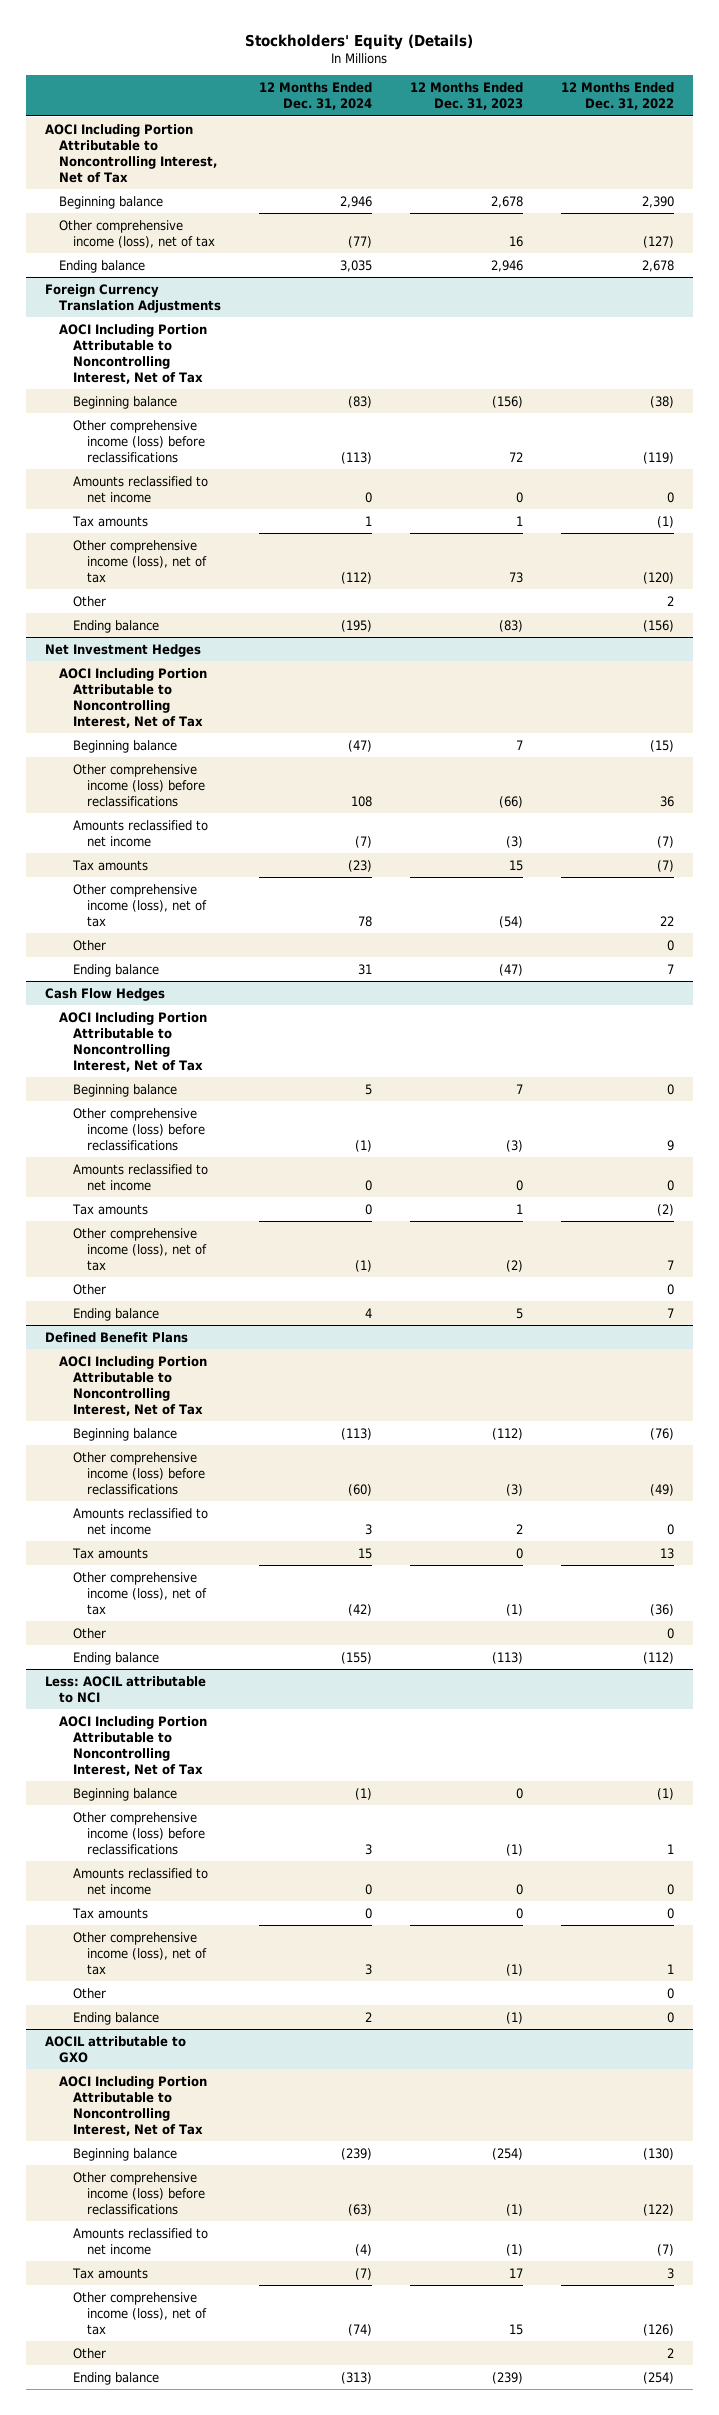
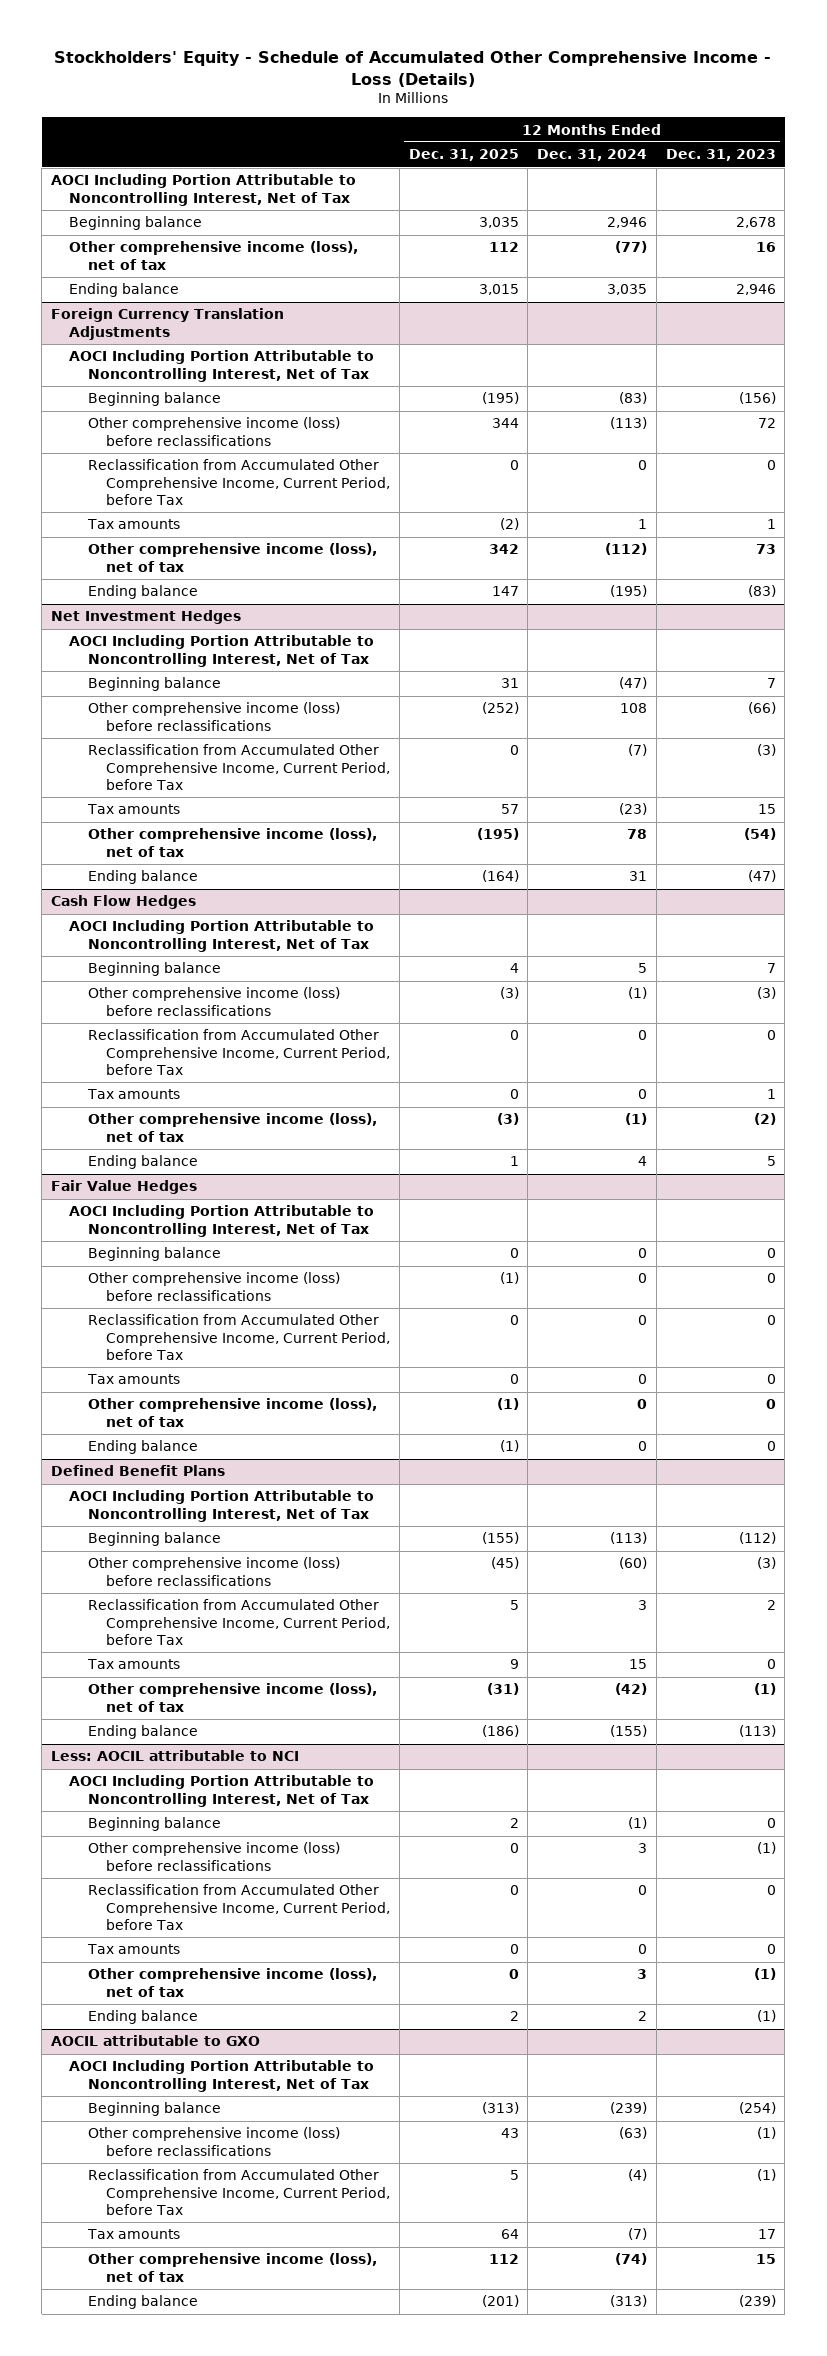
- Stockholders' Equity (Details)
+ Stockholders' Equity - Schedule of Accumulated Other Comprehensive Income - Loss (Details)
- | 12 Months Ended Dec. 31, 2024 | 12 Months Ended Dec. 31, 2023 | 12 Months Ended Dec. 31, 2022
+ | 12 Months Ended Dec. 31, 2025 | 12 Months Ended Dec. 31, 2024 | 12 Months Ended Dec. 31, 2023
@ Foreign Currency Translation Adjustments
- Amounts reclassified to net income | 0 | 0 | 0
+ Reclassification from Accumulated Other Comprehensive Income, Current Period, before Tax | 0 | 0 | 0
- Other | | | 2
@ Net Investment Hedges
- Amounts reclassified to net income | (7) | (3) | (7)
+ Reclassification from Accumulated Other Comprehensive Income, Current Period, before Tax | 0 | (7) | (3)
- Other | | | 0
@ Cash Flow Hedges
- Amounts reclassified to net income | 0 | 0 | 0
+ Reclassification from Accumulated Other Comprehensive Income, Current Period, before Tax | 0 | 0 | 0
- Other | | | 0
+ Fair Value Hedges
+ AOCI Including Portion Attributable to Noncontrolling Interest, Net of Tax
+ Beginning balance | 0 | 0 | 0
+ Other comprehensive income (loss) before reclassifications | (1) | 0 | 0
+ Reclassification from Accumulated Other Comprehensive Income, Current Period, before Tax | 0 | 0 | 0
+ Tax amounts | 0 | 0 | 0
+ Other comprehensive income (loss), net of tax | (1) | 0 | 0
+ Ending balance | (1) | 0 | 0
@ Defined Benefit Plans
- Amounts reclassified to net income | 3 | 2 | 0
+ Reclassification from Accumulated Other Comprehensive Income, Current Period, before Tax | 5 | 3 | 2
- Other | | | 0
@ Less: AOCIL attributable to NCI
- Amounts reclassified to net income | 0 | 0 | 0
+ Reclassification from Accumulated Other Comprehensive Income, Current Period, before Tax | 0 | 0 | 0
- Other | | | 0
@ AOCIL attributable to GXO
- Amounts reclassified to net income | (4) | (1) | (7)
+ Reclassification from Accumulated Other Comprehensive Income, Current Period, before Tax | 5 | (4) | (1)
- Other | | | 2

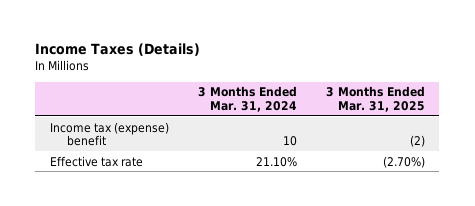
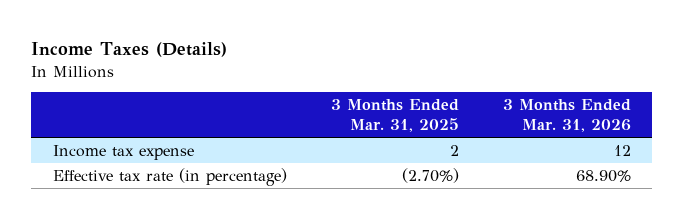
- | 3 Months Ended Mar. 31, 2024 | 3 Months Ended Mar. 31, 2025
+ | 3 Months Ended Mar. 31, 2025 | 3 Months Ended Mar. 31, 2026
- Income tax (expense) benefit | 10 | (2)
- Effective tax rate | 21.10% | (2.70%)
+ Income tax expense | 2 | 12
+ Effective tax rate (in percentage) | (2.70%) | 68.90%

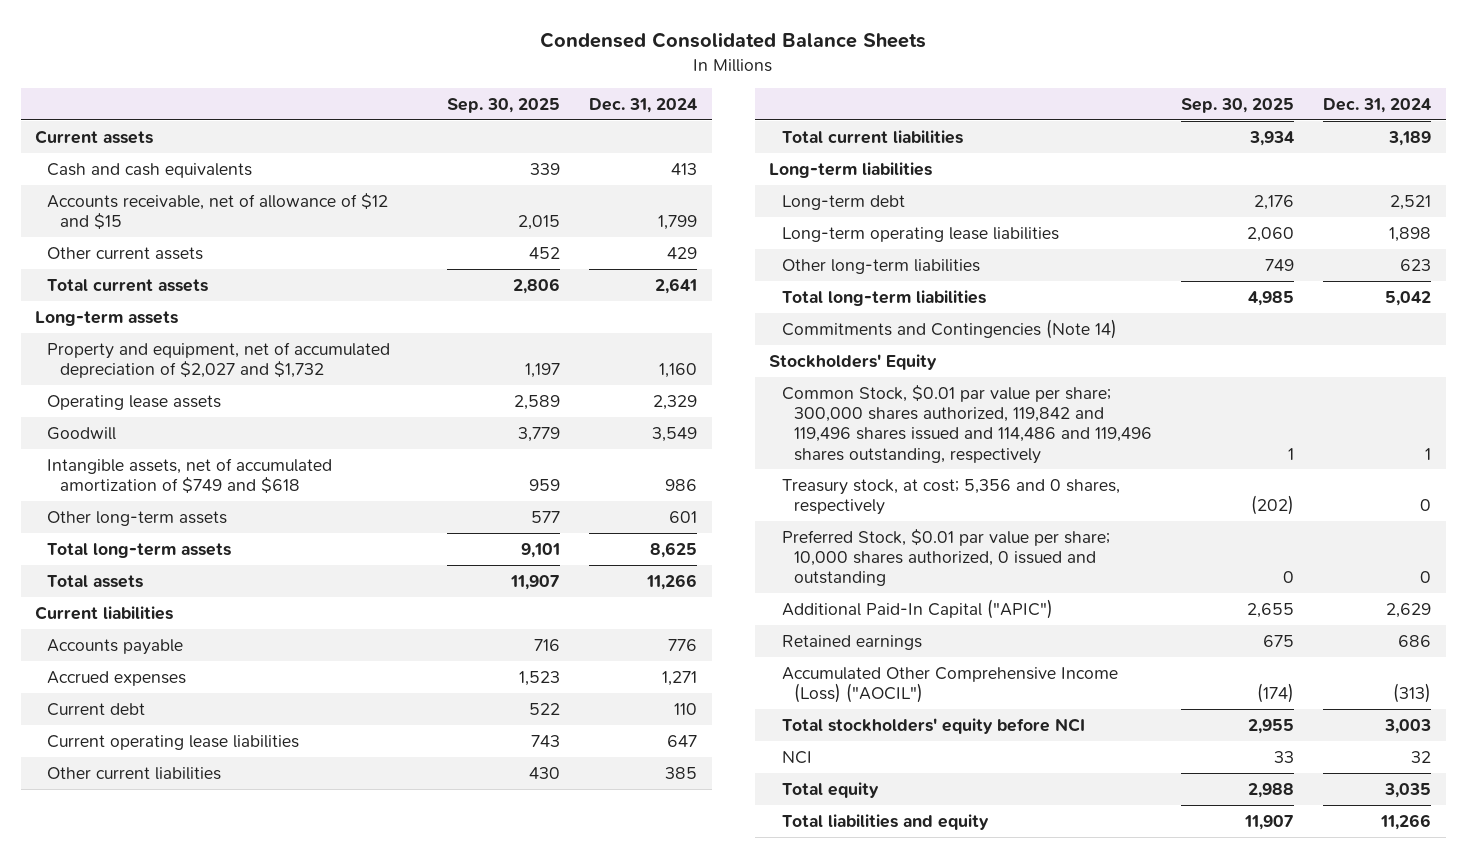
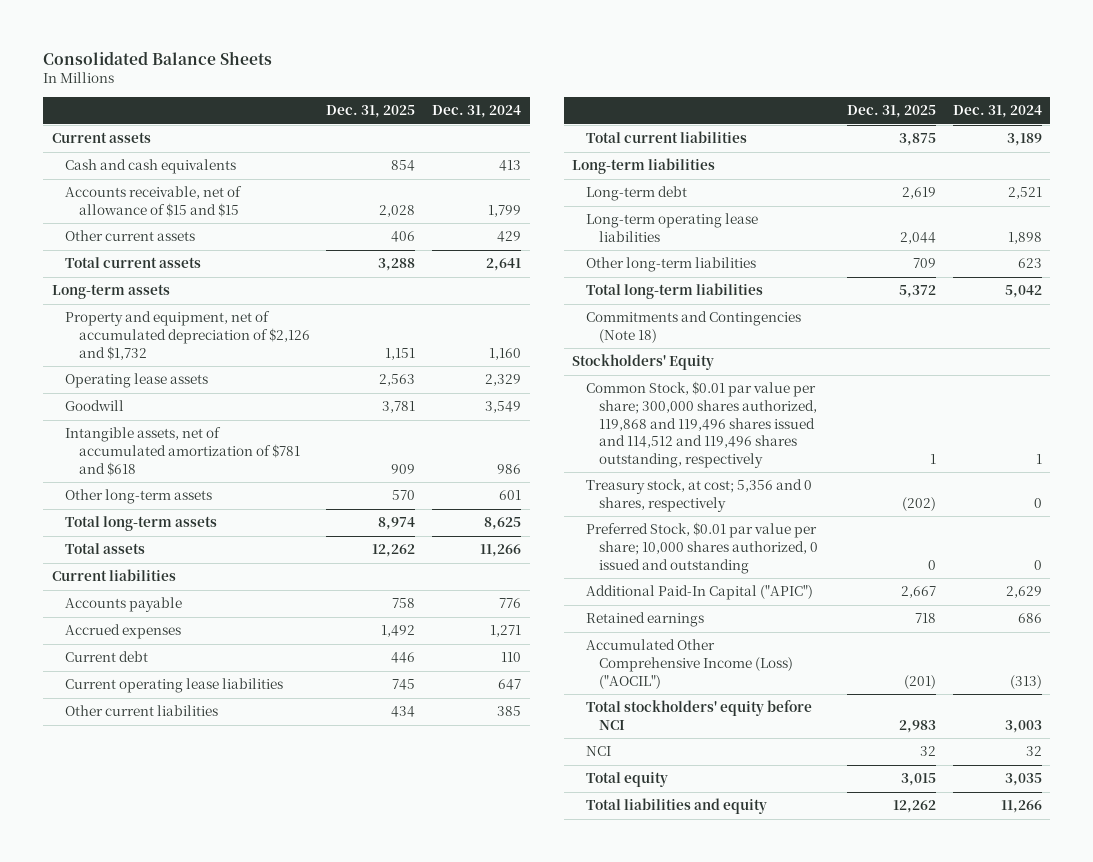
- Condensed Consolidated Balance Sheets
+ Consolidated Balance Sheets
- | Sep. 30, 2025 | Dec. 31, 2024
+ | Dec. 31, 2025 | Dec. 31, 2024
- Accounts receivable, net of allowance of $12 and $15 | 2,015 | 1,799
+ Accounts receivable, net of allowance of $15 and $15 | 2,028 | 1,799
- Property and equipment, net of accumulated depreciation of $2,027 and $1,732 | 1,197 | 1,160
+ Property and equipment, net of accumulated depreciation of $2,126 and $1,732 | 1,151 | 1,160
- Intangible assets, net of accumulated amortization of $749 and $618 | 959 | 986
+ Intangible assets, net of accumulated amortization of $781 and $618 | 909 | 986
- Commitments and Contingencies (Note 14)
+ Commitments and Contingencies (Note 18)
- Common Stock, $0.01 par value per share; 300,000 shares authorized, 119,842 and 119,496 shares issued and 114,486 and 119,496 shares outstanding, respectively | 1 | 1
+ Common Stock, $0.01 par value per share; 300,000 shares authorized, 119,868 and 119,496 shares issued and 114,512 and 119,496 shares outstanding, respectively | 1 | 1

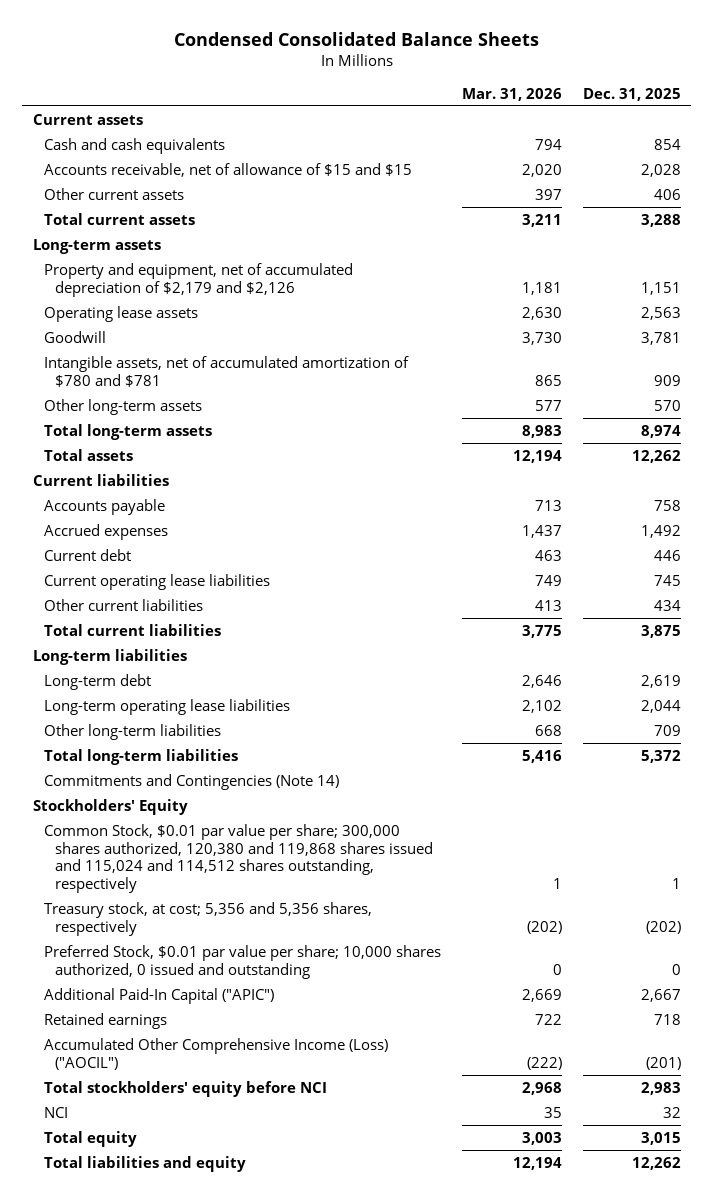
- Consolidated Balance Sheets
+ Condensed Consolidated Balance Sheets
- | Dec. 31, 2025 | Dec. 31, 2024
+ | Mar. 31, 2026 | Dec. 31, 2025
- Property and equipment, net of accumulated depreciation of $2,126 and $1,732 | 1,151 | 1,160
+ Property and equipment, net of accumulated depreciation of $2,179 and $2,126 | 1,181 | 1,151
- Intangible assets, net of accumulated amortization of $781 and $618 | 909 | 986
+ Intangible assets, net of accumulated amortization of $780 and $781 | 865 | 909
- Commitments and Contingencies (Note 18)
+ Commitments and Contingencies (Note 14)
- Common Stock, $0.01 par value per share; 300,000 shares authorized, 119,868 and 119,496 shares issued and 114,512 and 119,496 shares outstanding, respectively | 1 | 1
- Treasury stock, at cost; 5,356 and 0 shares, respectively | (202) | 0
+ Common Stock, $0.01 par value per share; 300,000 shares authorized, 120,380 and 119,868 shares issued and 115,024 and 114,512 shares outstanding, respectively | 1 | 1
+ Treasury stock, at cost; 5,356 and 5,356 shares, respectively | (202) | (202)

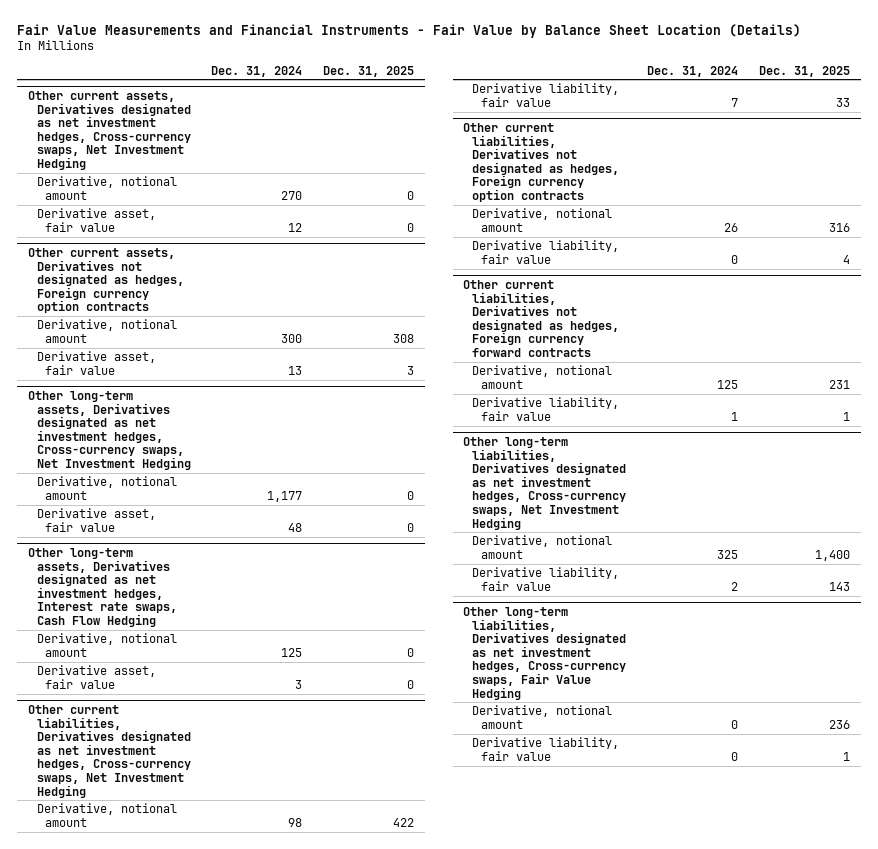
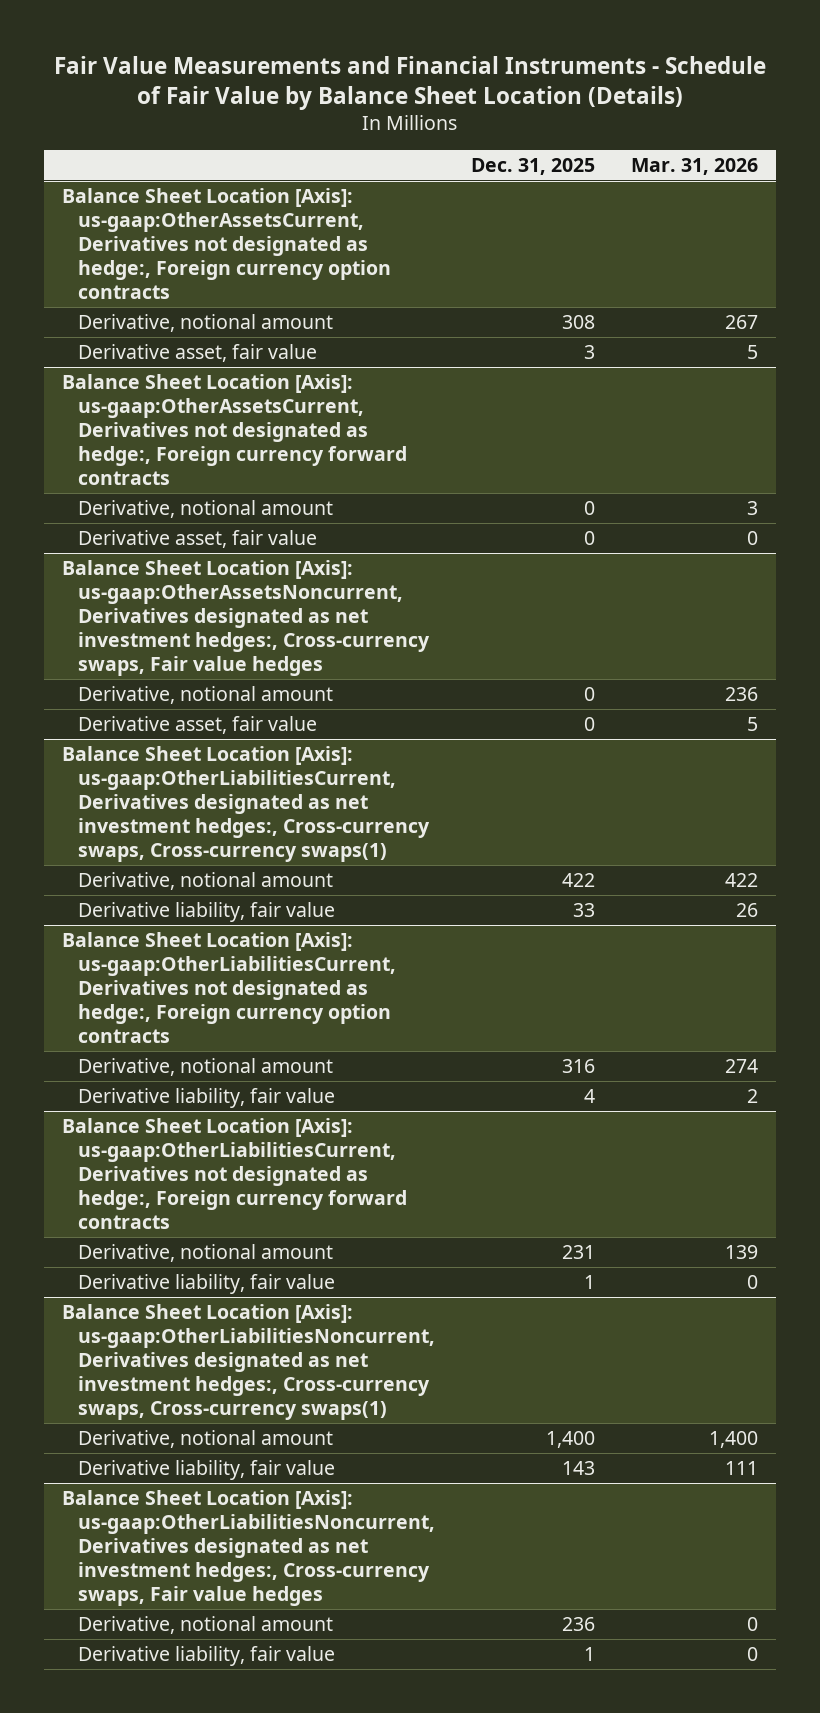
- Fair Value Measurements and Financial Instruments - Fair Value by Balance Sheet Location (Details)
+ Fair Value Measurements and Financial Instruments - Schedule of Fair Value by Balance Sheet Location (Details)
- | Dec. 31, 2024 | Dec. 31, 2025
+ | Dec. 31, 2025 | Mar. 31, 2026
- Other current assets, Derivatives designated as net investment hedges, Cross-currency swaps, Net Investment Hedging
- Derivative, notional amount | 270 | 0
- Derivative asset, fair value | 12 | 0
- Other current assets, Derivatives not designated as hedges, Foreign currency option contracts
+ Balance Sheet Location [Axis]: us-gaap:OtherAssetsCurrent, Derivatives not designated as hedge:, Foreign currency option contracts
- Other long-term assets, Derivatives designated as net investment hedges, Cross-currency swaps, Net Investment Hedging
+ Balance Sheet Location [Axis]: us-gaap:OtherAssetsCurrent, Derivatives not designated as hedge:, Foreign currency forward contracts
- Other long-term assets, Derivatives designated as net investment hedges, Interest rate swaps, Cash Flow Hedging
+ Balance Sheet Location [Axis]: us-gaap:OtherAssetsNoncurrent, Derivatives designated as net investment hedges:, Cross-currency swaps, Fair value hedges
- Other current liabilities, Derivatives designated as net investment hedges, Cross-currency swaps, Net Investment Hedging
+ Balance Sheet Location [Axis]: us-gaap:OtherLiabilitiesCurrent, Derivatives designated as net investment hedges:, Cross-currency swaps, Cross-currency swaps(1)
- Other current liabilities, Derivatives not designated as hedges, Foreign currency option contracts
+ Balance Sheet Location [Axis]: us-gaap:OtherLiabilitiesCurrent, Derivatives not designated as hedge:, Foreign currency option contracts
- Other current liabilities, Derivatives not designated as hedges, Foreign currency forward contracts
+ Balance Sheet Location [Axis]: us-gaap:OtherLiabilitiesCurrent, Derivatives not designated as hedge:, Foreign currency forward contracts
- Other long-term liabilities, Derivatives designated as net investment hedges, Cross-currency swaps, Net Investment Hedging
+ Balance Sheet Location [Axis]: us-gaap:OtherLiabilitiesNoncurrent, Derivatives designated as net investment hedges:, Cross-currency swaps, Cross-currency swaps(1)
- Other long-term liabilities, Derivatives designated as net investment hedges, Cross-currency swaps, Fair Value Hedging
+ Balance Sheet Location [Axis]: us-gaap:OtherLiabilitiesNoncurrent, Derivatives designated as net investment hedges:, Cross-currency swaps, Fair value hedges

